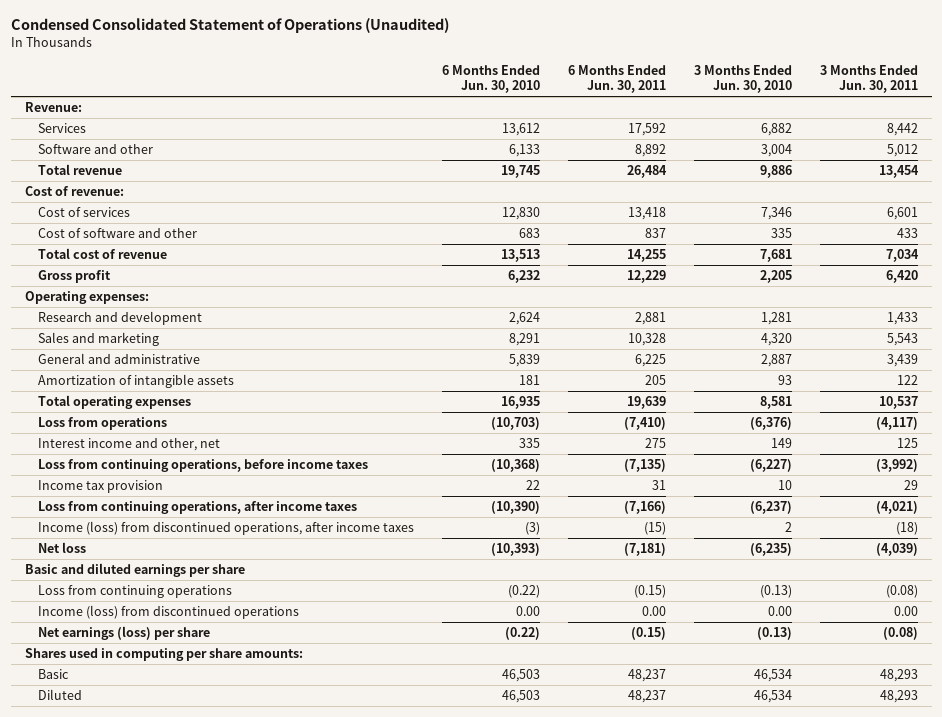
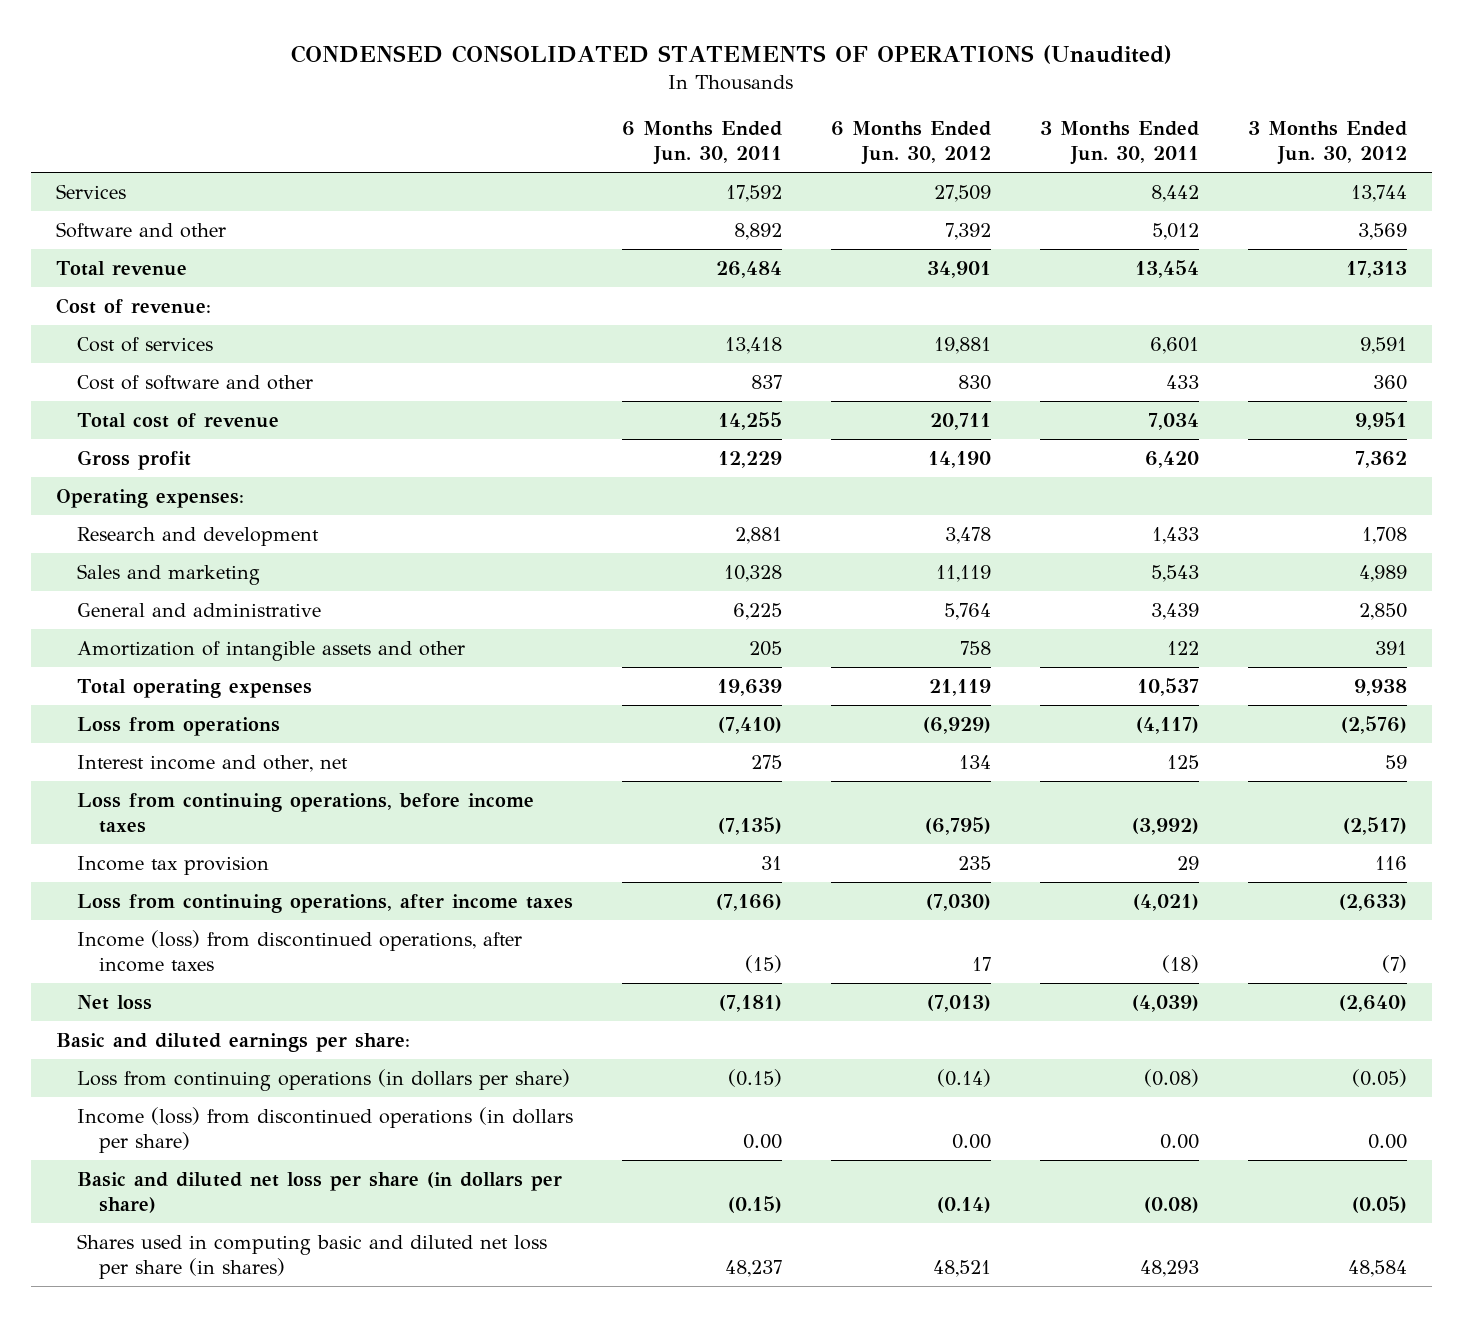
- Condensed Consolidated Statement of Operations (Unaudited)
+ CONDENSED CONSOLIDATED STATEMENTS OF OPERATIONS (Unaudited)
- | 6 Months Ended Jun. 30, 2010 | 6 Months Ended Jun. 30, 2011 | 3 Months Ended Jun. 30, 2010 | 3 Months Ended Jun. 30, 2011
+ | 6 Months Ended Jun. 30, 2011 | 6 Months Ended Jun. 30, 2012 | 3 Months Ended Jun. 30, 2011 | 3 Months Ended Jun. 30, 2012
- Revenue:
- Amortization of intangible assets | 181 | 205 | 93 | 122
+ Amortization of intangible assets and other | 205 | 758 | 122 | 391
- Basic and diluted earnings per share
- Loss from continuing operations | (0.22) | (0.15) | (0.13) | (0.08)
- Income (loss) from discontinued operations | 0.00 | 0.00 | 0.00 | 0.00
- Net earnings (loss) per share | (0.22) | (0.15) | (0.13) | (0.08)
- Shares used in computing per share amounts:
- Basic | 46,503 | 48,237 | 46,534 | 48,293
- Diluted | 46,503 | 48,237 | 46,534 | 48,293
+ Basic and diluted earnings per share:
+ Loss from continuing operations (in dollars per share) | (0.15) | (0.14) | (0.08) | (0.05)
+ Income (loss) from discontinued operations (in dollars per share) | 0.00 | 0.00 | 0.00 | 0.00
+ Basic and diluted net loss per share (in dollars per share) | (0.15) | (0.14) | (0.08) | (0.05)
+ Shares used in computing basic and diluted net loss per share (in shares) | 48,237 | 48,521 | 48,293 | 48,584

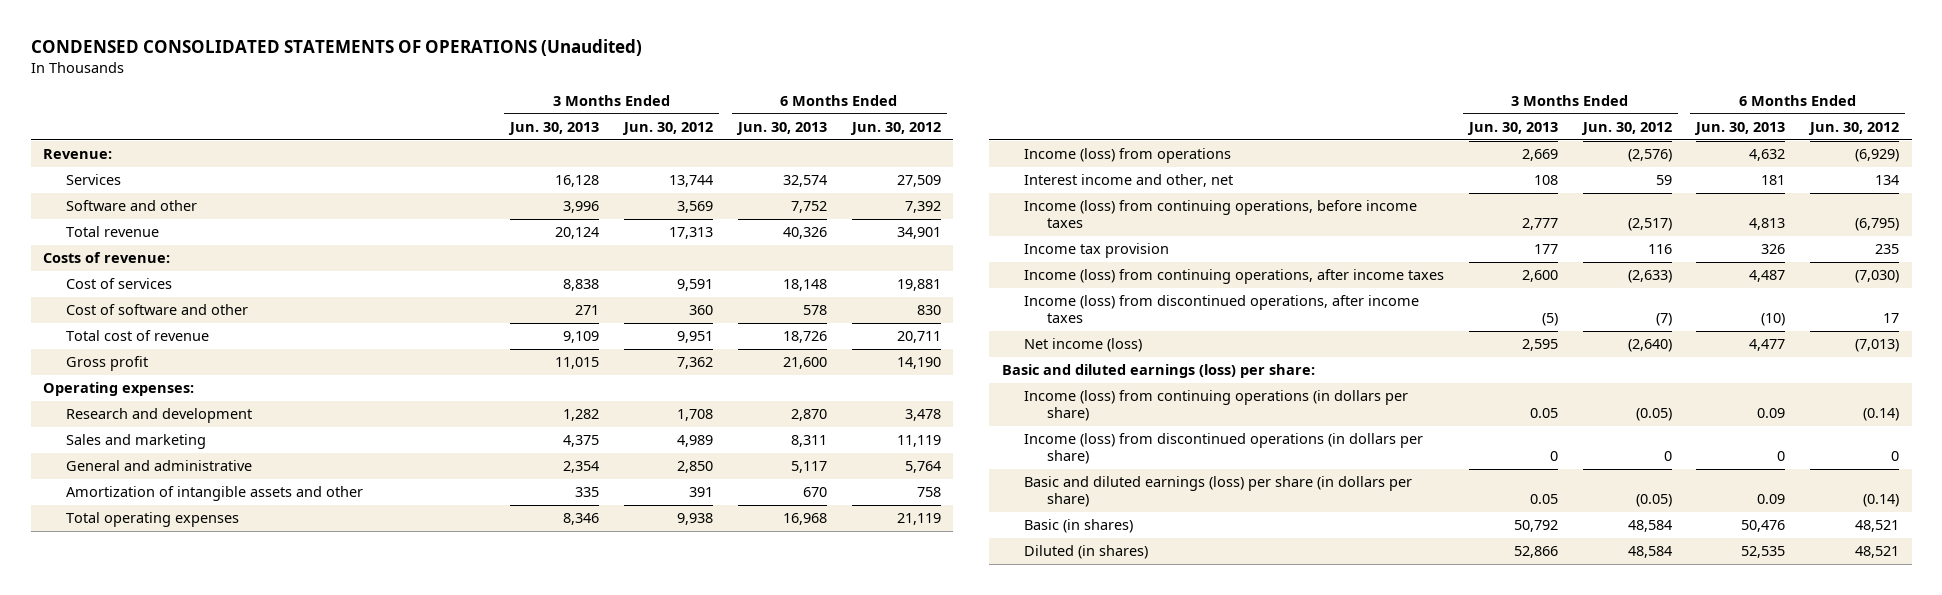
- | 6 Months Ended Jun. 30, 2011 | 6 Months Ended Jun. 30, 2012 | 3 Months Ended Jun. 30, 2011 | 3 Months Ended Jun. 30, 2012
+ | 3 Months Ended Jun. 30, 2013 | 3 Months Ended Jun. 30, 2012 | 6 Months Ended Jun. 30, 2013 | 6 Months Ended Jun. 30, 2012
+ Revenue:
- Cost of revenue:
+ Costs of revenue:
- Loss from operations | (7,410) | (6,929) | (4,117) | (2,576)
+ Income (loss) from operations | 2,669 | (2,576) | 4,632 | (6,929)
- Loss from continuing operations, before income taxes | (7,135) | (6,795) | (3,992) | (2,517)
+ Income (loss) from continuing operations, before income taxes | 2,777 | (2,517) | 4,813 | (6,795)
- Loss from continuing operations, after income taxes | (7,166) | (7,030) | (4,021) | (2,633)
+ Income (loss) from continuing operations, after income taxes | 2,600 | (2,633) | 4,487 | (7,030)
- Net loss | (7,181) | (7,013) | (4,039) | (2,640)
- Basic and diluted earnings per share:
- Loss from continuing operations (in dollars per share) | (0.15) | (0.14) | (0.08) | (0.05)
- Income (loss) from discontinued operations (in dollars per share) | 0.00 | 0.00 | 0.00 | 0.00
- Basic and diluted net loss per share (in dollars per share) | (0.15) | (0.14) | (0.08) | (0.05)
- Shares used in computing basic and diluted net loss per share (in shares) | 48,237 | 48,521 | 48,293 | 48,584
+ Net income (loss) | 2,595 | (2,640) | 4,477 | (7,013)
+ Basic and diluted earnings (loss) per share:
+ Income (loss) from continuing operations (in dollars per share) | 0.05 | (0.05) | 0.09 | (0.14)
+ Income (loss) from discontinued operations (in dollars per share) | 0 | 0 | 0 | 0
+ Basic and diluted earnings (loss) per share (in dollars per share) | 0.05 | (0.05) | 0.09 | (0.14)
+ Basic (in shares) | 50,792 | 48,584 | 50,476 | 48,521
+ Diluted (in shares) | 52,866 | 48,584 | 52,535 | 48,521

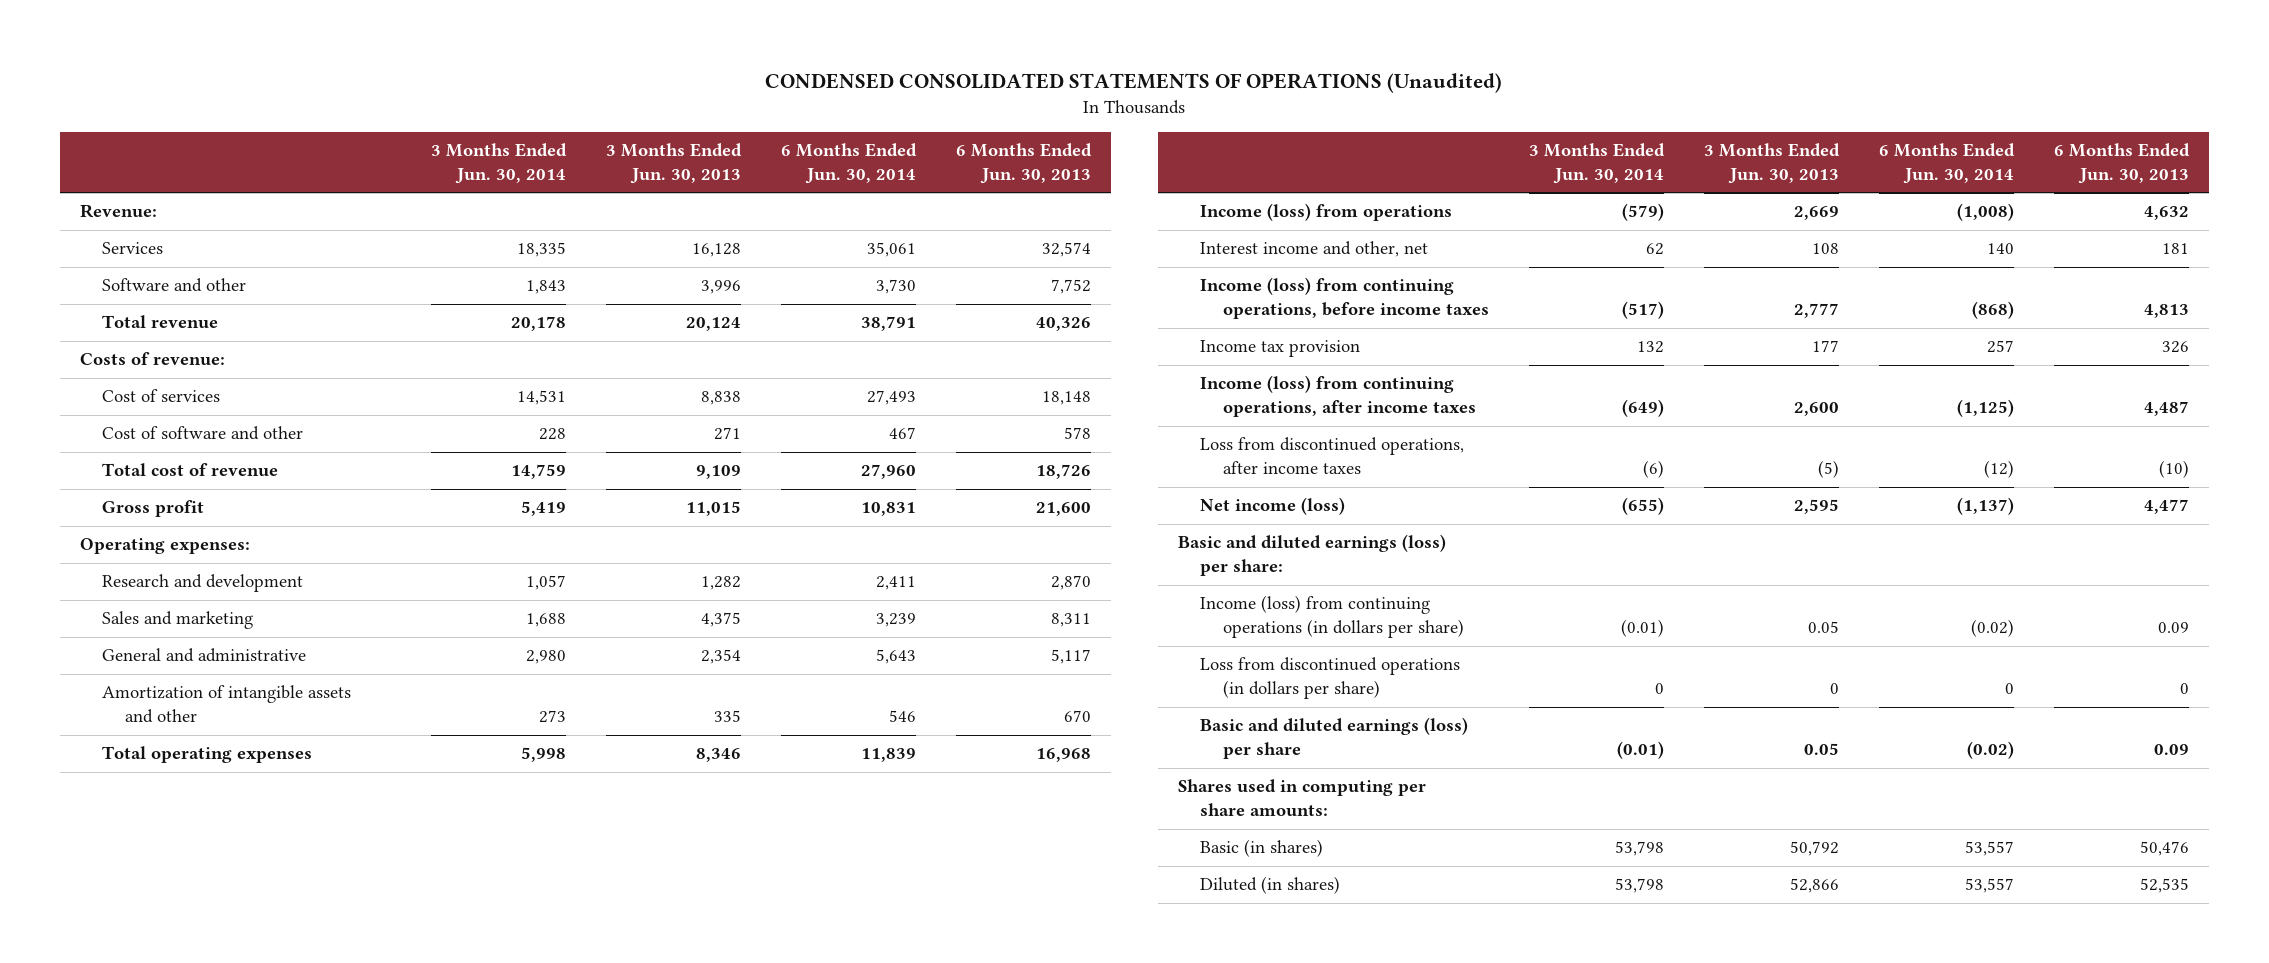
- | 3 Months Ended Jun. 30, 2013 | 3 Months Ended Jun. 30, 2012 | 6 Months Ended Jun. 30, 2013 | 6 Months Ended Jun. 30, 2012
+ | 3 Months Ended Jun. 30, 2014 | 3 Months Ended Jun. 30, 2013 | 6 Months Ended Jun. 30, 2014 | 6 Months Ended Jun. 30, 2013
- Income (loss) from discontinued operations, after income taxes | (5) | (7) | (10) | 17
+ Loss from discontinued operations, after income taxes | (6) | (5) | (12) | (10)
- Income (loss) from discontinued operations (in dollars per share) | 0 | 0 | 0 | 0
- Basic and diluted earnings (loss) per share (in dollars per share) | 0.05 | (0.05) | 0.09 | (0.14)
+ Loss from discontinued operations (in dollars per share) | 0 | 0 | 0 | 0
+ Basic and diluted earnings (loss) per share | (0.01) | 0.05 | (0.02) | 0.09
+ Shares used in computing per share amounts:

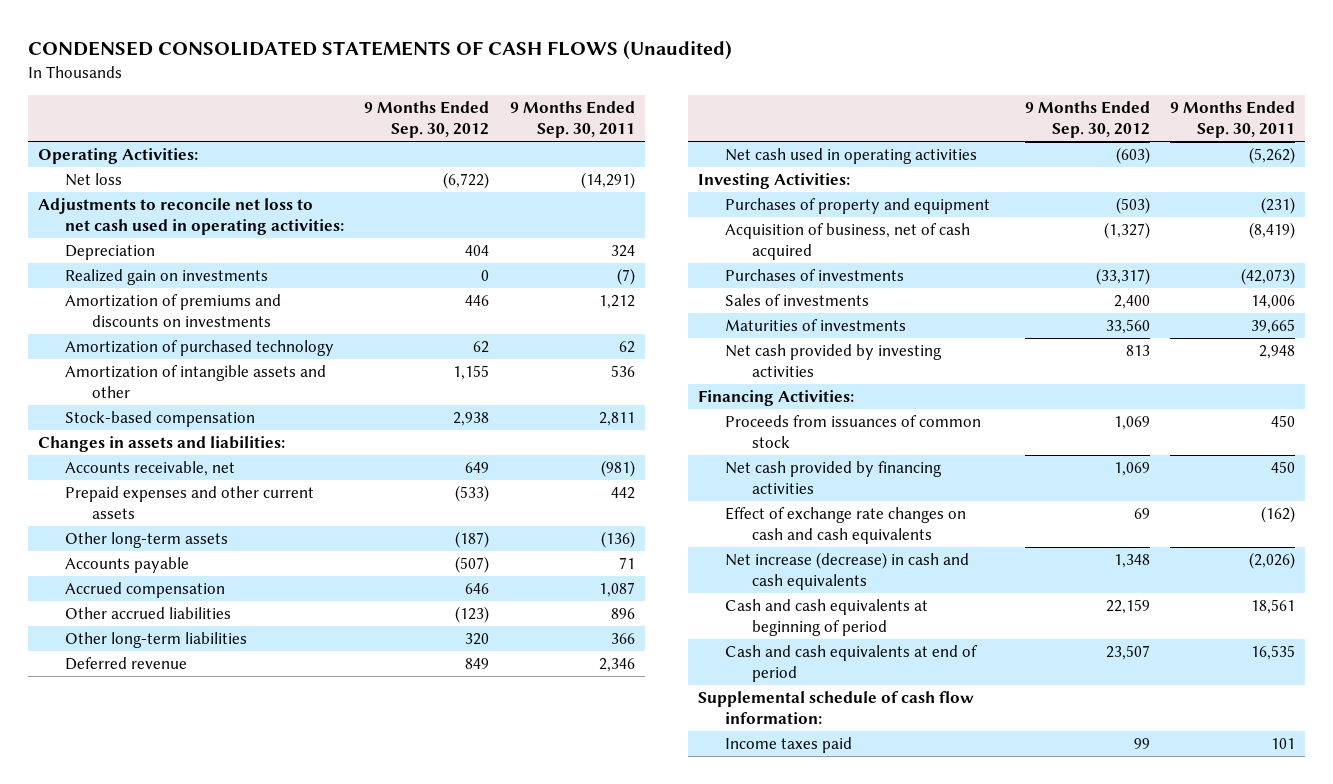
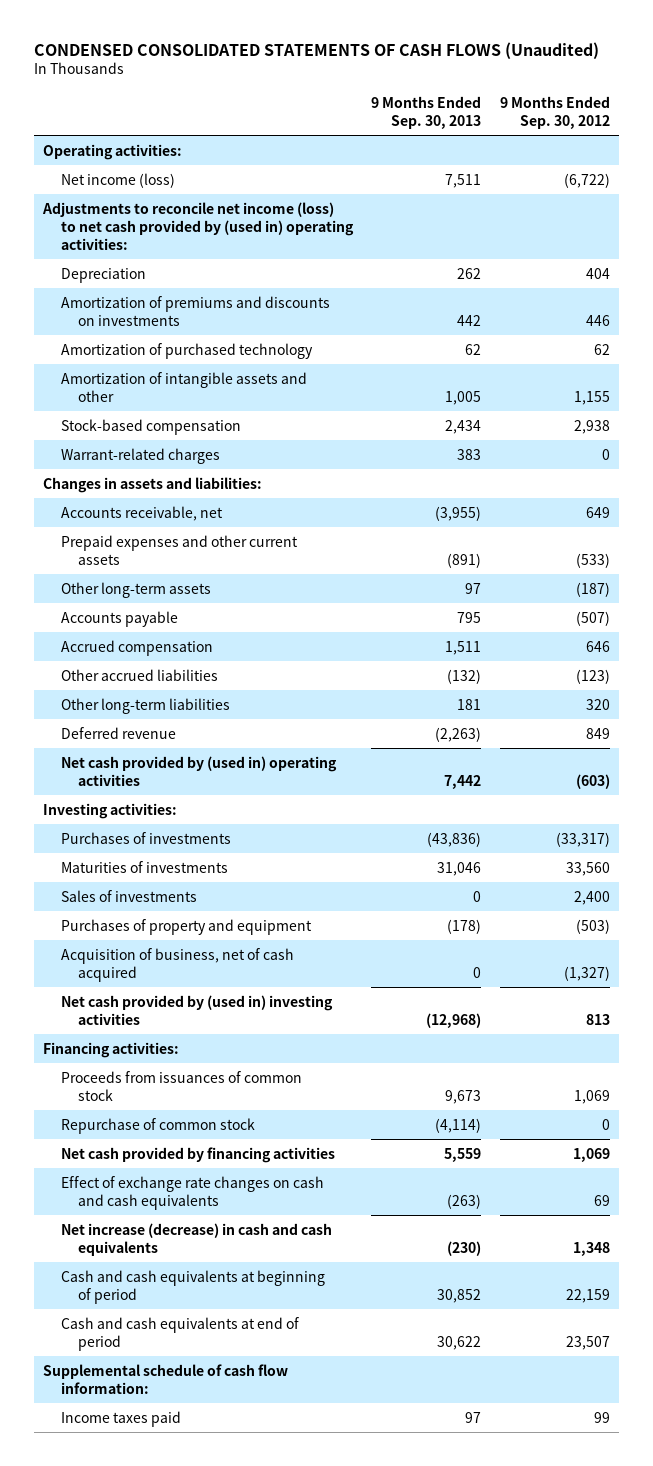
- | 9 Months Ended Sep. 30, 2012 | 9 Months Ended Sep. 30, 2011
+ | 9 Months Ended Sep. 30, 2013 | 9 Months Ended Sep. 30, 2012
- Operating Activities:
- Net loss | (6,722) | (14,291)
- Adjustments to reconcile net loss to net cash used in operating activities:
+ Operating activities:
+ Net income (loss) | 7,511 | (6,722)
+ Adjustments to reconcile net income (loss) to net cash provided by (used in) operating activities:
- Realized gain on investments | 0 | (7)
+ Warrant-related charges | 383 | 0
- Net cash used in operating activities | (603) | (5,262)
- Investing Activities:
+ Net cash provided by (used in) operating activities | 7,442 | (603)
+ Investing activities:
- Net cash provided by investing activities | 813 | 2,948
- Financing Activities:
moved down: Sales of investments | 0 | 2,400
moved down: Purchases of property and equipment | (178) | (503)
moved down: Acquisition of business, net of cash acquired | 0 | (1,327)
+ Net cash provided by (used in) investing activities | (12,968) | 813
+ Financing activities:
+ Repurchase of common stock | (4,114) | 0

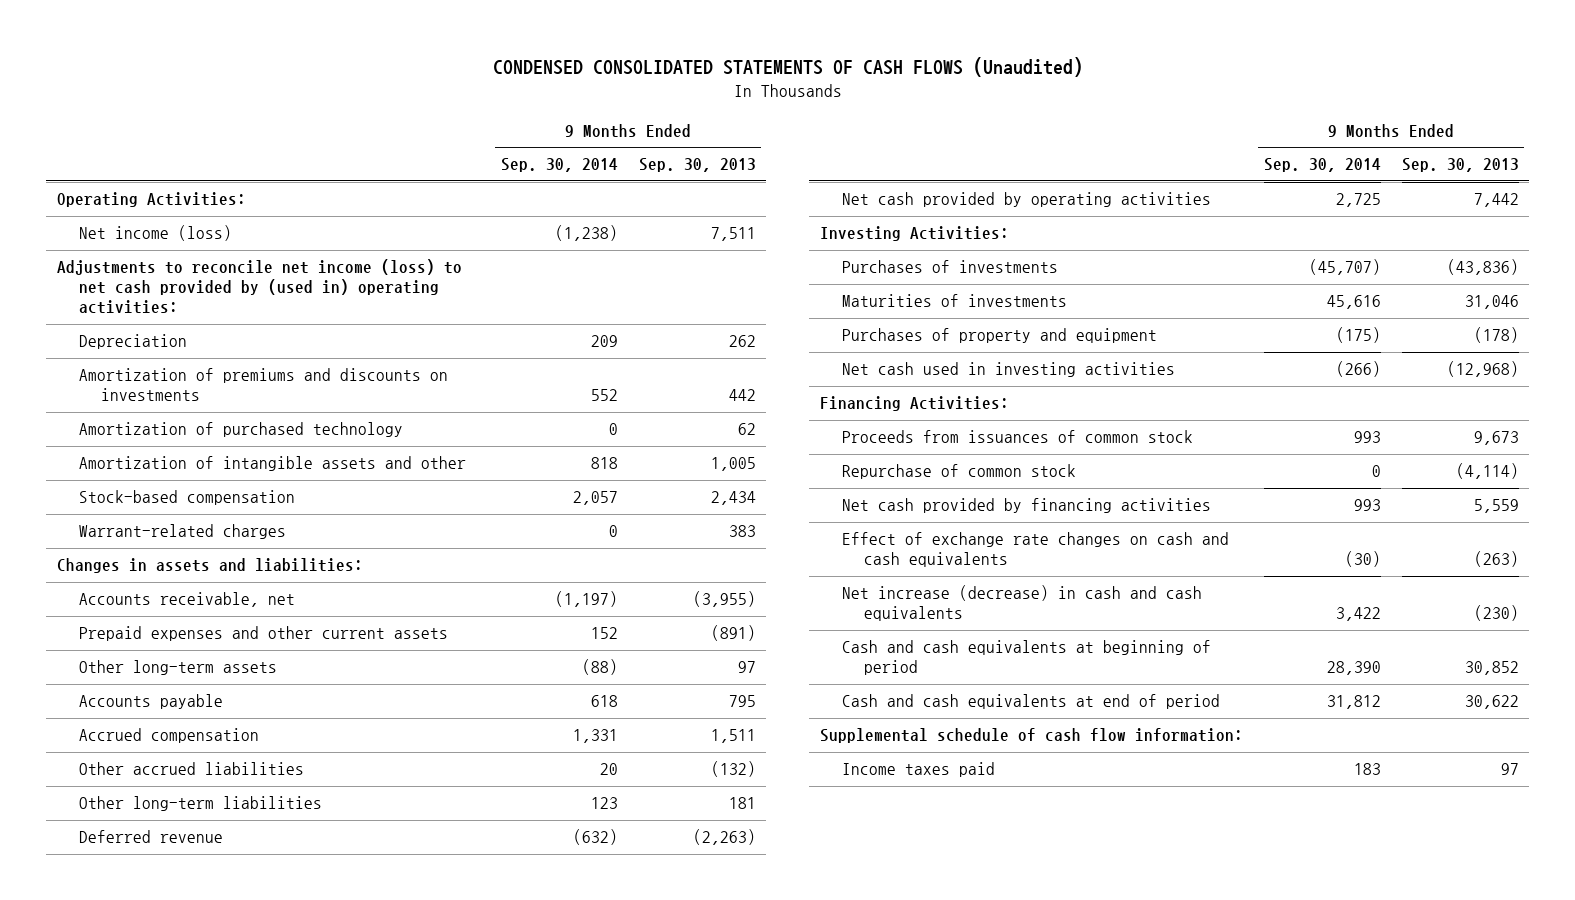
- | 9 Months Ended Sep. 30, 2013 | 9 Months Ended Sep. 30, 2012
+ | 9 Months Ended Sep. 30, 2014 | 9 Months Ended Sep. 30, 2013
- Operating activities:
+ Operating Activities:
- Net cash provided by (used in) operating activities | 7,442 | (603)
- Investing activities:
+ Net cash provided by operating activities | 2,725 | 7,442
+ Investing Activities:
- Sales of investments | 0 | 2,400
- Acquisition of business, net of cash acquired | 0 | (1,327)
- Net cash provided by (used in) investing activities | (12,968) | 813
- Financing activities:
+ Net cash used in investing activities | (266) | (12,968)
+ Financing Activities:

